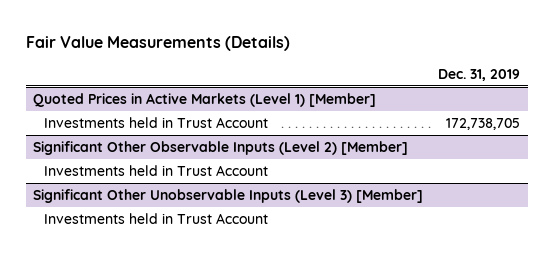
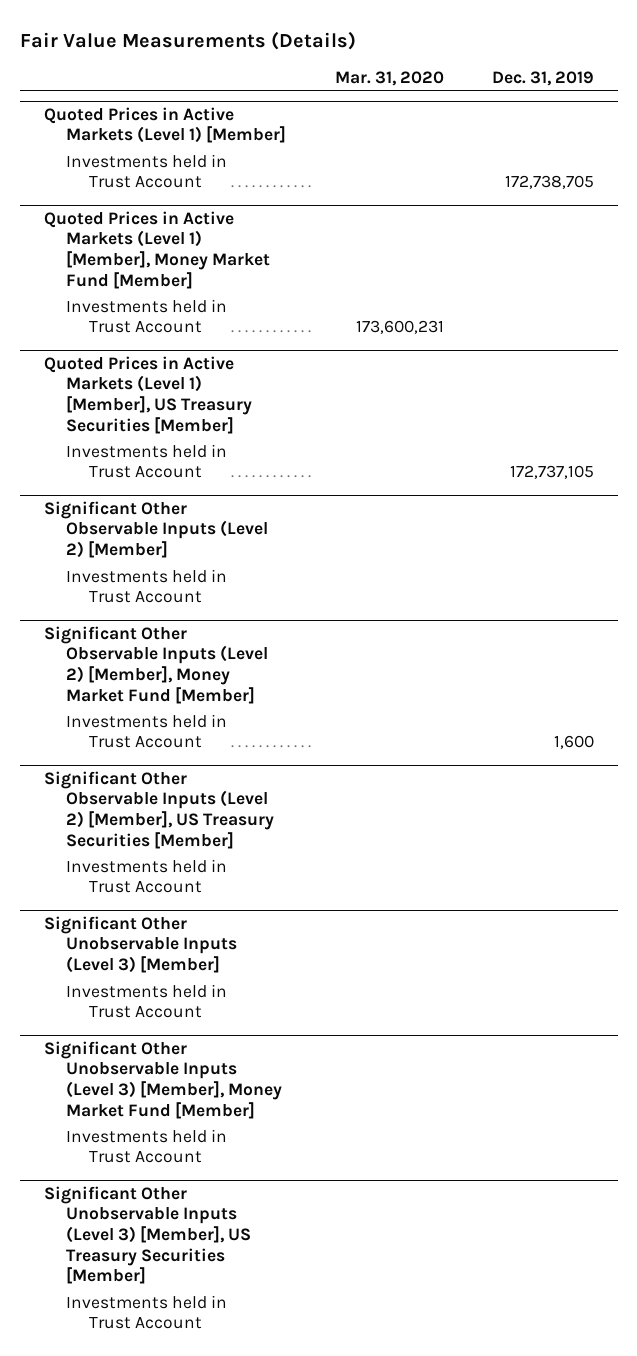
- | Dec. 31, 2019
+ | Mar. 31, 2020 | Dec. 31, 2019
+ Quoted Prices in Active Markets (Level 1) [Member], Money Market Fund [Member]
+ Investments held in Trust Account | 173,600,231 |
+ Quoted Prices in Active Markets (Level 1) [Member], US Treasury Securities [Member]
+ Investments held in Trust Account | | 172,737,105
+ Significant Other Observable Inputs (Level 2) [Member], Money Market Fund [Member]
+ Investments held in Trust Account | | 1,600
+ Significant Other Observable Inputs (Level 2) [Member], US Treasury Securities [Member]
+ Investments held in Trust Account
+ Significant Other Unobservable Inputs (Level 3) [Member], Money Market Fund [Member]
+ Investments held in Trust Account
+ Significant Other Unobservable Inputs (Level 3) [Member], US Treasury Securities [Member]
+ Investments held in Trust Account

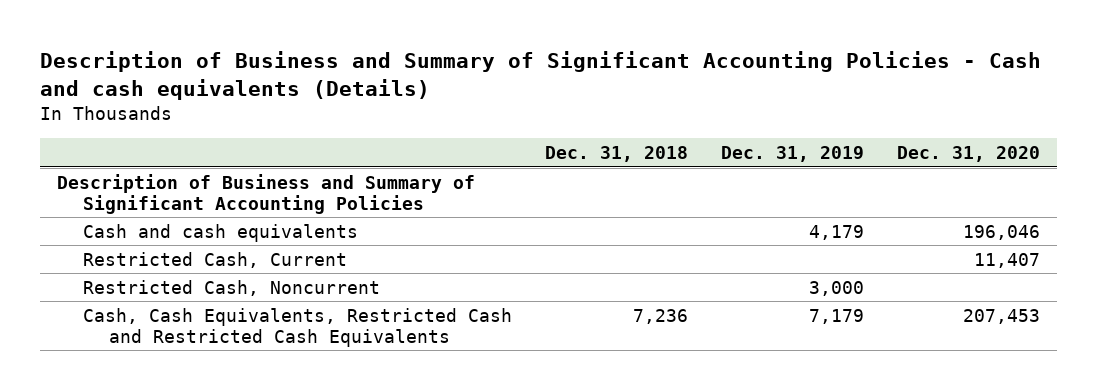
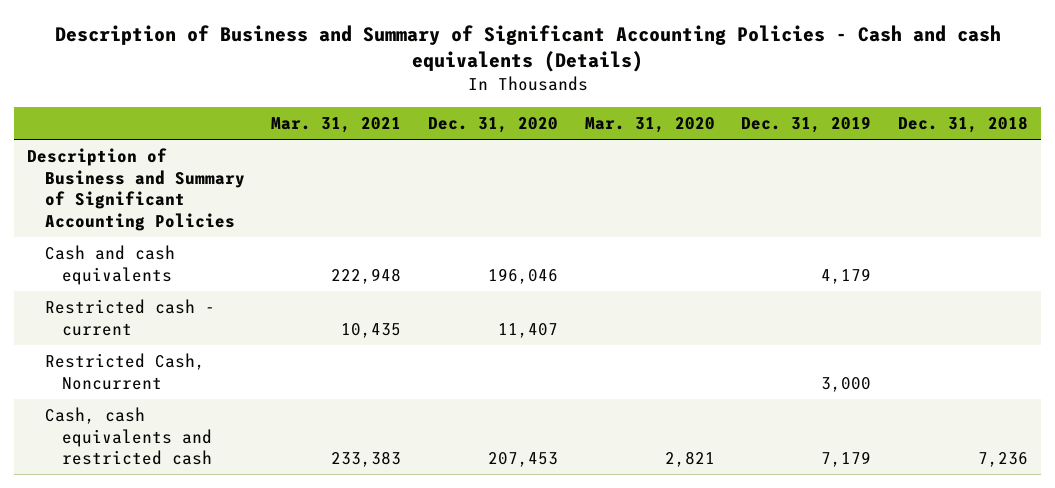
- | Dec. 31, 2018 | Dec. 31, 2019 | Dec. 31, 2020
+ | Mar. 31, 2021 | Dec. 31, 2020 | Mar. 31, 2020 | Dec. 31, 2019 | Dec. 31, 2018
- Restricted Cash, Current | | | 11,407
+ Restricted cash - current | 10,435 | 11,407 | | |
- Cash, Cash Equivalents, Restricted Cash and Restricted Cash Equivalents | 7,236 | 7,179 | 207,453
+ Cash, cash equivalents and restricted cash | 233,383 | 207,453 | 2,821 | 7,179 | 7,236

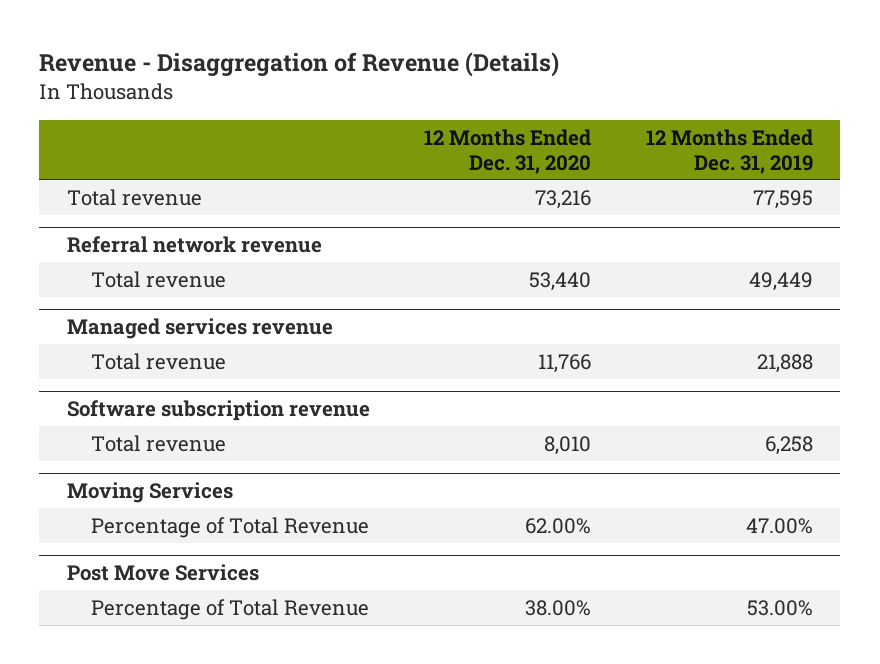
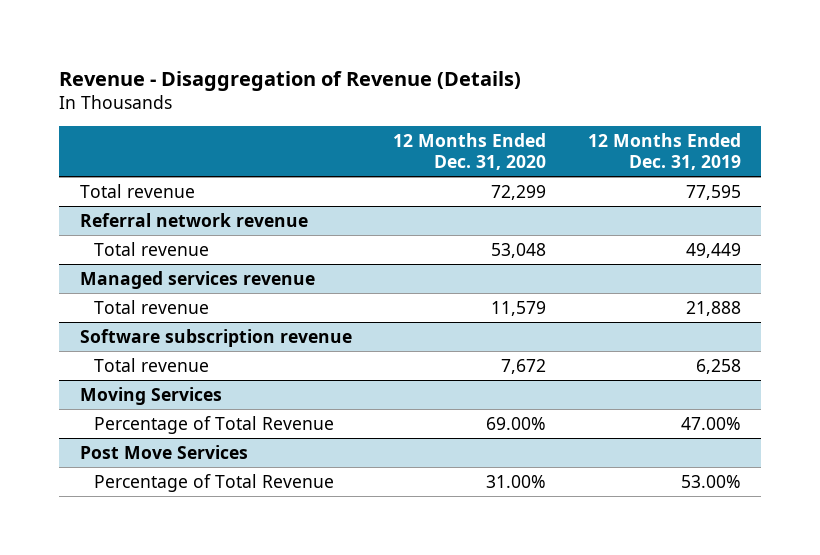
- Total revenue | 73,216 | 77,595
+ Total revenue | 72,299 | 77,595
@ Referral network revenue
- Total revenue | 53,440 | 49,449
+ Total revenue | 53,048 | 49,449
@ Managed services revenue
- Total revenue | 11,766 | 21,888
+ Total revenue | 11,579 | 21,888
@ Software subscription revenue
- Total revenue | 8,010 | 6,258
+ Total revenue | 7,672 | 6,258
@ Moving Services
- Percentage of Total Revenue | 62.00% | 47.00%
+ Percentage of Total Revenue | 69.00% | 47.00%
@ Post Move Services
- Percentage of Total Revenue | 38.00% | 53.00%
+ Percentage of Total Revenue | 31.00% | 53.00%

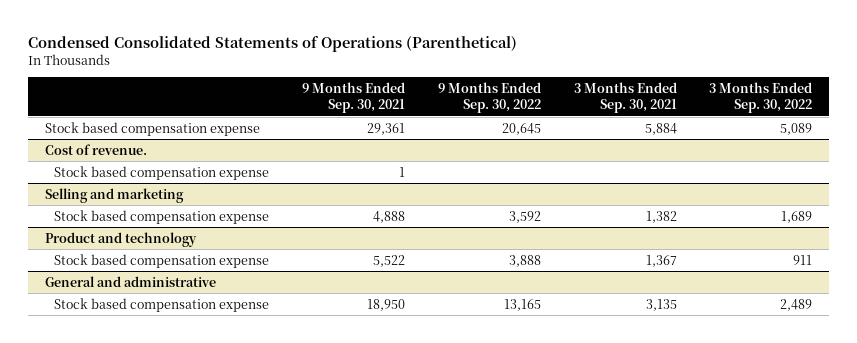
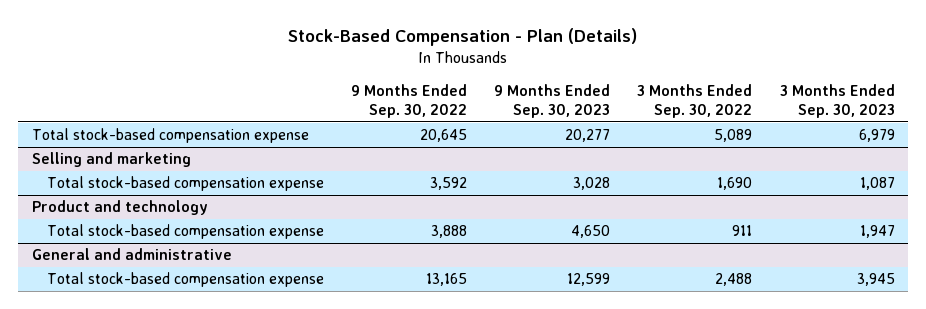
- Condensed Consolidated Statements of Operations (Parenthetical)
+ Stock-Based Compensation - Plan (Details)
- | 9 Months Ended Sep. 30, 2021 | 9 Months Ended Sep. 30, 2022 | 3 Months Ended Sep. 30, 2021 | 3 Months Ended Sep. 30, 2022
+ | 9 Months Ended Sep. 30, 2022 | 9 Months Ended Sep. 30, 2023 | 3 Months Ended Sep. 30, 2022 | 3 Months Ended Sep. 30, 2023
- Stock based compensation expense | 29,361 | 20,645 | 5,884 | 5,089
- Cost of revenue.
- Stock based compensation expense | 1 | | |
+ Total stock-based compensation expense | 20,645 | 20,277 | 5,089 | 6,979
@ Selling and marketing
- Stock based compensation expense | 4,888 | 3,592 | 1,382 | 1,689
+ Total stock-based compensation expense | 3,592 | 3,028 | 1,690 | 1,087
@ Product and technology
- Stock based compensation expense | 5,522 | 3,888 | 1,367 | 911
+ Total stock-based compensation expense | 3,888 | 4,650 | 911 | 1,947
@ General and administrative
- Stock based compensation expense | 18,950 | 13,165 | 3,135 | 2,489
+ Total stock-based compensation expense | 13,165 | 12,599 | 2,488 | 3,945

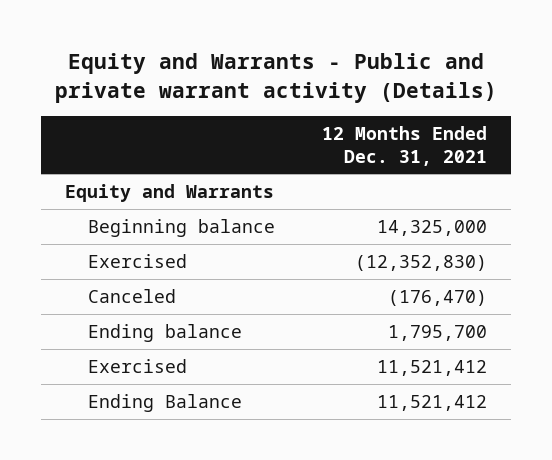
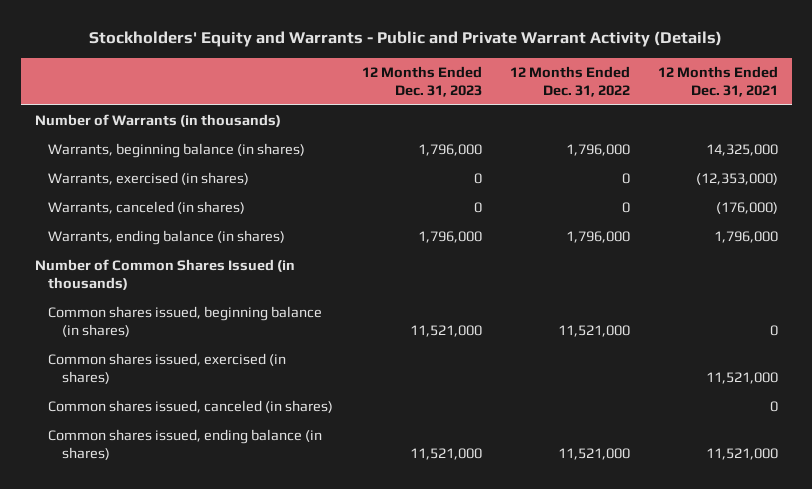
- Equity and Warrants - Public and private warrant activity (Details)
+ Stockholders' Equity and Warrants - Public and Private Warrant Activity (Details)
- | 12 Months Ended Dec. 31, 2021
+ | 12 Months Ended Dec. 31, 2023 | 12 Months Ended Dec. 31, 2022 | 12 Months Ended Dec. 31, 2021
- Equity and Warrants
- Beginning balance | 14,325,000
- Exercised | (12,352,830)
- Canceled | (176,470)
- Ending balance | 1,795,700
- Exercised | 11,521,412
- Ending Balance | 11,521,412
+ Number of Warrants (in thousands)
+ Warrants, beginning balance (in shares) | 1,796,000 | 1,796,000 | 14,325,000
+ Warrants, exercised (in shares) | 0 | 0 | (12,353,000)
+ Warrants, canceled (in shares) | 0 | 0 | (176,000)
+ Warrants, ending balance (in shares) | 1,796,000 | 1,796,000 | 1,796,000
+ Number of Common Shares Issued (in thousands)
+ Common shares issued, beginning balance (in shares) | 11,521,000 | 11,521,000 | 0
+ Common shares issued, exercised (in shares) | | | 11,521,000
+ Common shares issued, canceled (in shares) | | | 0
+ Common shares issued, ending balance (in shares) | 11,521,000 | 11,521,000 | 11,521,000

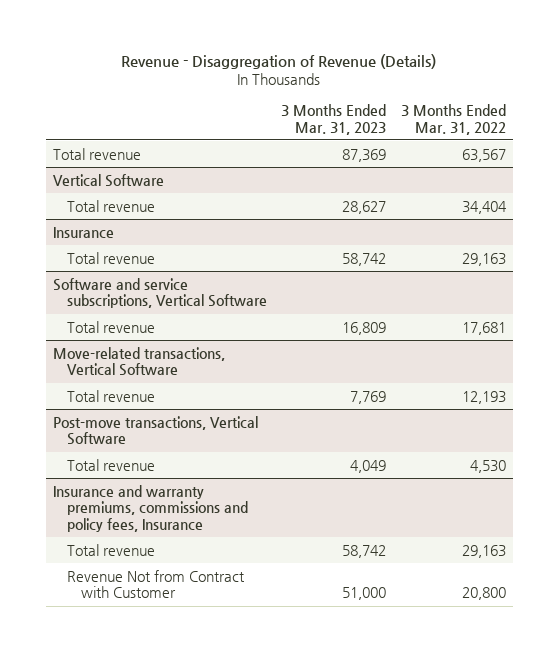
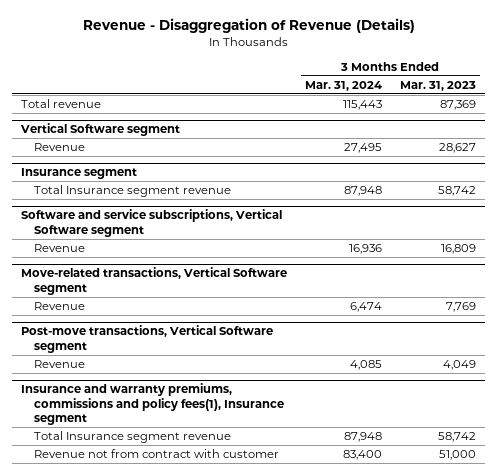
- | 3 Months Ended Mar. 31, 2023 | 3 Months Ended Mar. 31, 2022
+ | 3 Months Ended Mar. 31, 2024 | 3 Months Ended Mar. 31, 2023
- Vertical Software
- Total revenue | 28,627 | 34,404
- Insurance
- Total revenue | 58,742 | 29,163
- Software and service subscriptions, Vertical Software
- Total revenue | 16,809 | 17,681
- Move-related transactions, Vertical Software
- Total revenue | 7,769 | 12,193
- Post-move transactions, Vertical Software
- Total revenue | 4,049 | 4,530
- Insurance and warranty premiums, commissions and policy fees, Insurance
- Total revenue | 58,742 | 29,163
- Revenue Not from Contract with Customer | 51,000 | 20,800
+ Vertical Software segment
+ Revenue | 27,495 | 28,627
+ Insurance segment
+ Total Insurance segment revenue | 87,948 | 58,742
+ Software and service subscriptions, Vertical Software segment
+ Revenue | 16,936 | 16,809
+ Move-related transactions, Vertical Software segment
+ Revenue | 6,474 | 7,769
+ Post-move transactions, Vertical Software segment
+ Revenue | 4,085 | 4,049
+ Insurance and warranty premiums, commissions and policy fees(1), Insurance segment
+ Total Insurance segment revenue | 87,948 | 58,742
+ Revenue not from contract with customer | 83,400 | 51,000

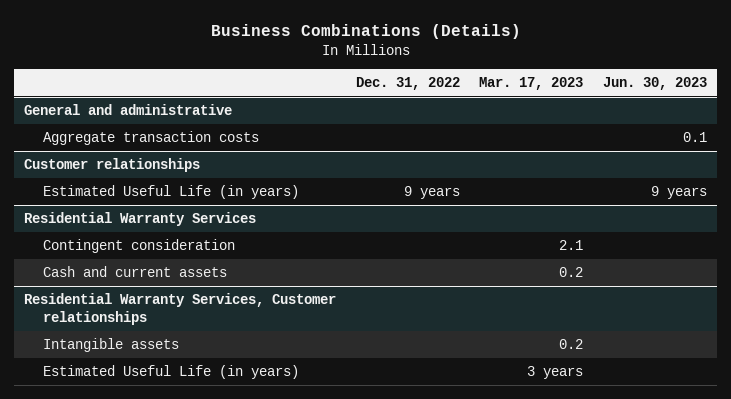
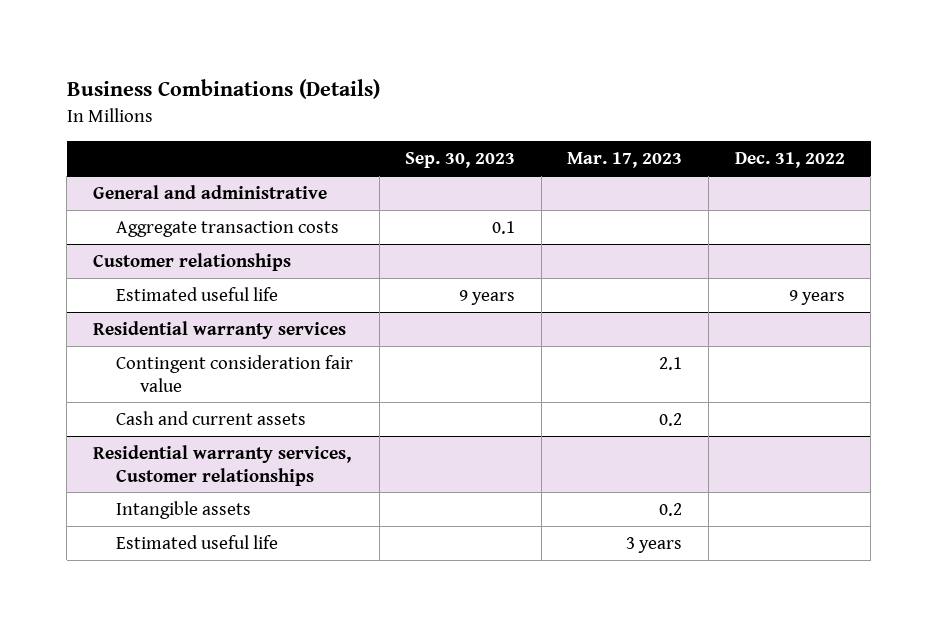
- | Dec. 31, 2022 | Mar. 17, 2023 | Jun. 30, 2023
+ | Sep. 30, 2023 | Mar. 17, 2023 | Dec. 31, 2022
@ Customer relationships
- Estimated Useful Life (in years) | 9 years | | 9 years
- Residential Warranty Services
- Contingent consideration | | 2.1 |
@ Customer relationships
+ Estimated useful life | 9 years | | 9 years
+ Residential warranty services
+ Contingent consideration fair value | | 2.1 |
- Residential Warranty Services, Customer relationships
+ Residential warranty services, Customer relationships
- Estimated Useful Life (in years) | | 3 years |
+ Estimated useful life | | 3 years |

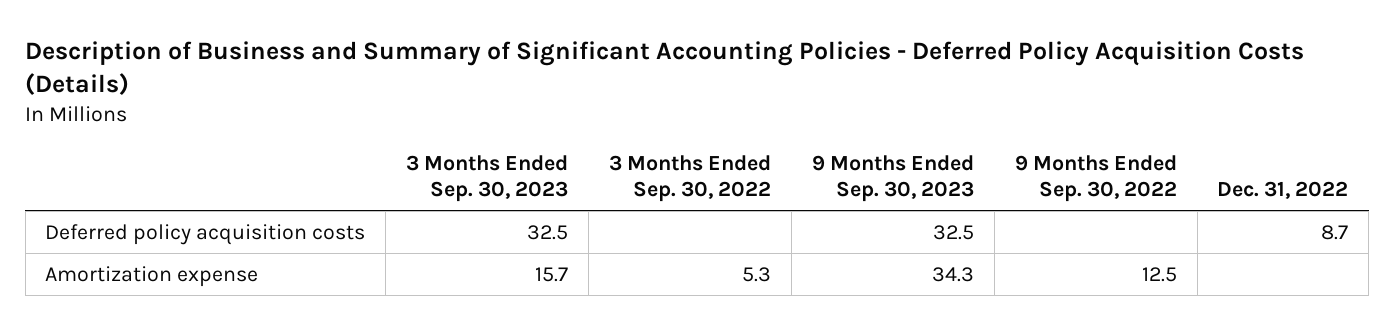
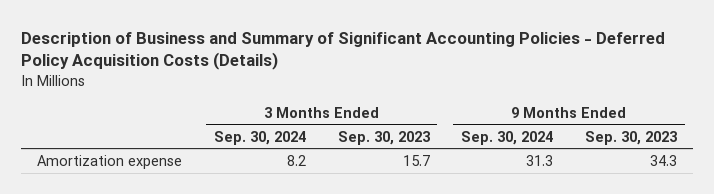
- | 3 Months Ended Sep. 30, 2023 | 3 Months Ended Sep. 30, 2022 | 9 Months Ended Sep. 30, 2023 | 9 Months Ended Sep. 30, 2022 | Dec. 31, 2022
+ | 3 Months Ended Sep. 30, 2024 | 3 Months Ended Sep. 30, 2023 | 9 Months Ended Sep. 30, 2024 | 9 Months Ended Sep. 30, 2023
- Deferred policy acquisition costs | 32.5 | | 32.5 | | 8.7

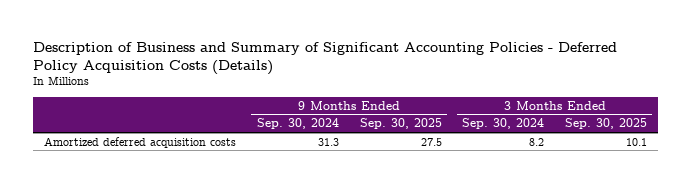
- | 3 Months Ended Sep. 30, 2024 | 3 Months Ended Sep. 30, 2023 | 9 Months Ended Sep. 30, 2024 | 9 Months Ended Sep. 30, 2023
+ | 9 Months Ended Sep. 30, 2024 | 9 Months Ended Sep. 30, 2025 | 3 Months Ended Sep. 30, 2024 | 3 Months Ended Sep. 30, 2025
- Amortization expense | 8.2 | 15.7 | 31.3 | 34.3
+ Amortized deferred acquisition costs | 31.3 | 27.5 | 8.2 | 10.1

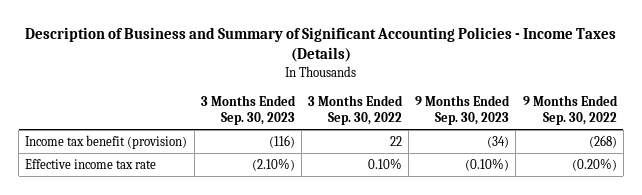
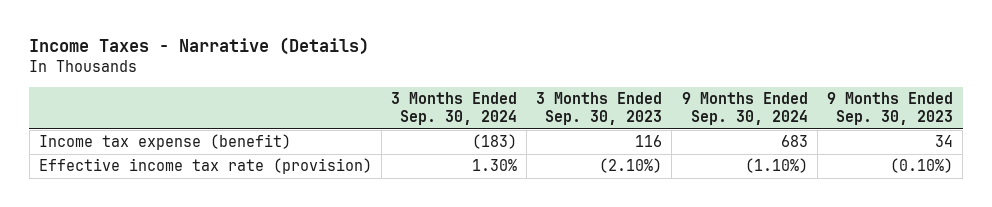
- Description of Business and Summary of Significant Accounting Policies - Income Taxes (Details)
+ Income Taxes - Narrative (Details)
- | 3 Months Ended Sep. 30, 2023 | 3 Months Ended Sep. 30, 2022 | 9 Months Ended Sep. 30, 2023 | 9 Months Ended Sep. 30, 2022
+ | 3 Months Ended Sep. 30, 2024 | 3 Months Ended Sep. 30, 2023 | 9 Months Ended Sep. 30, 2024 | 9 Months Ended Sep. 30, 2023
- Income tax benefit (provision) | (116) | 22 | (34) | (268)
- Effective income tax rate | (2.10%) | 0.10% | (0.10%) | (0.20%)
+ Income tax expense (benefit) | (183) | 116 | 683 | 34
+ Effective income tax rate (provision) | 1.30% | (2.10%) | (1.10%) | (0.10%)

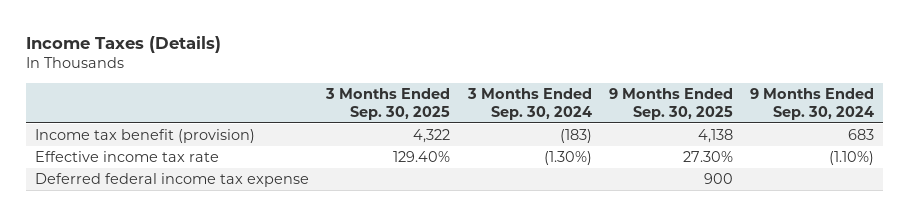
- Income Taxes - Narrative (Details)
+ Income Taxes (Details)
- | 3 Months Ended Sep. 30, 2024 | 3 Months Ended Sep. 30, 2023 | 9 Months Ended Sep. 30, 2024 | 9 Months Ended Sep. 30, 2023
+ | 3 Months Ended Sep. 30, 2025 | 3 Months Ended Sep. 30, 2024 | 9 Months Ended Sep. 30, 2025 | 9 Months Ended Sep. 30, 2024
- Income tax expense (benefit) | (183) | 116 | 683 | 34
- Effective income tax rate (provision) | 1.30% | (2.10%) | (1.10%) | (0.10%)
+ Income tax benefit (provision) | 4,322 | (183) | 4,138 | 683
+ Effective income tax rate | 129.40% | (1.30%) | 27.30% | (1.10%)
+ Deferred federal income tax expense | | | 900 |

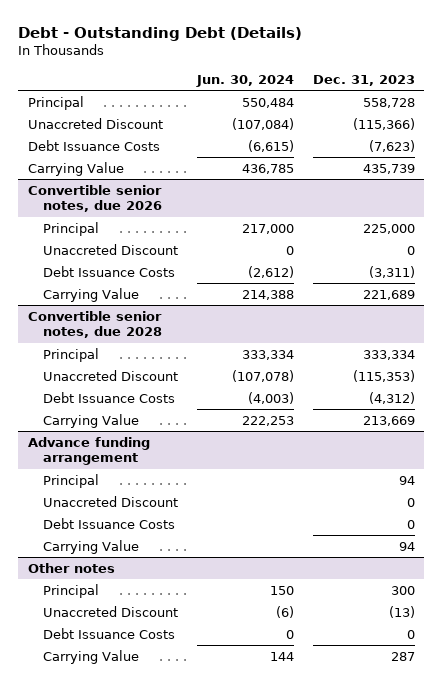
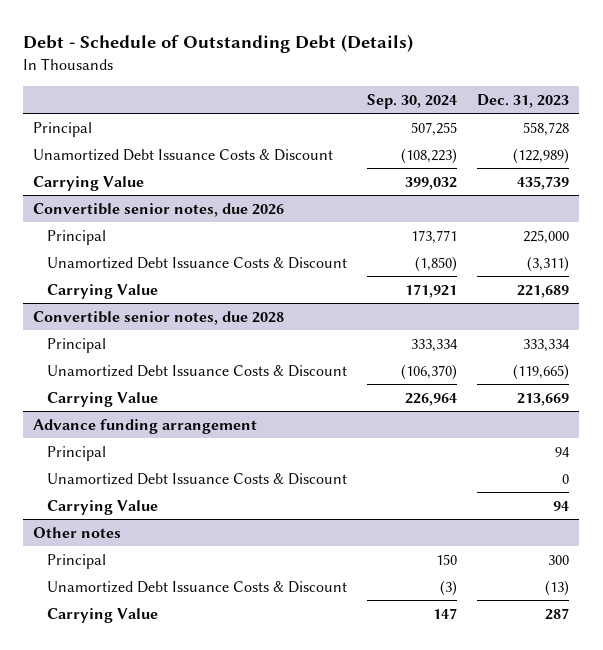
- Debt - Outstanding Debt (Details)
+ Debt - Schedule of Outstanding Debt (Details)
- | Jun. 30, 2024 | Dec. 31, 2023
+ | Sep. 30, 2024 | Dec. 31, 2023
- Unaccreted Discount | (107,084) | (115,366)
- Debt Issuance Costs | (6,615) | (7,623)
+ Unamortized Debt Issuance Costs & Discount | (108,223) | (122,989)
@ Convertible senior notes, due 2026
- Unaccreted Discount | 0 | 0
- Debt Issuance Costs | (2,612) | (3,311)
+ Unamortized Debt Issuance Costs & Discount | (1,850) | (3,311)
@ Convertible senior notes, due 2028
- Unaccreted Discount | (107,078) | (115,353)
- Debt Issuance Costs | (4,003) | (4,312)
+ Unamortized Debt Issuance Costs & Discount | (106,370) | (119,665)
@ Advance funding arrangement
- Unaccreted Discount | | 0
- Debt Issuance Costs | | 0
+ Unamortized Debt Issuance Costs & Discount | | 0
@ Other notes
- Unaccreted Discount | (6) | (13)
- Debt Issuance Costs | 0 | 0
+ Unamortized Debt Issuance Costs & Discount | (3) | (13)

